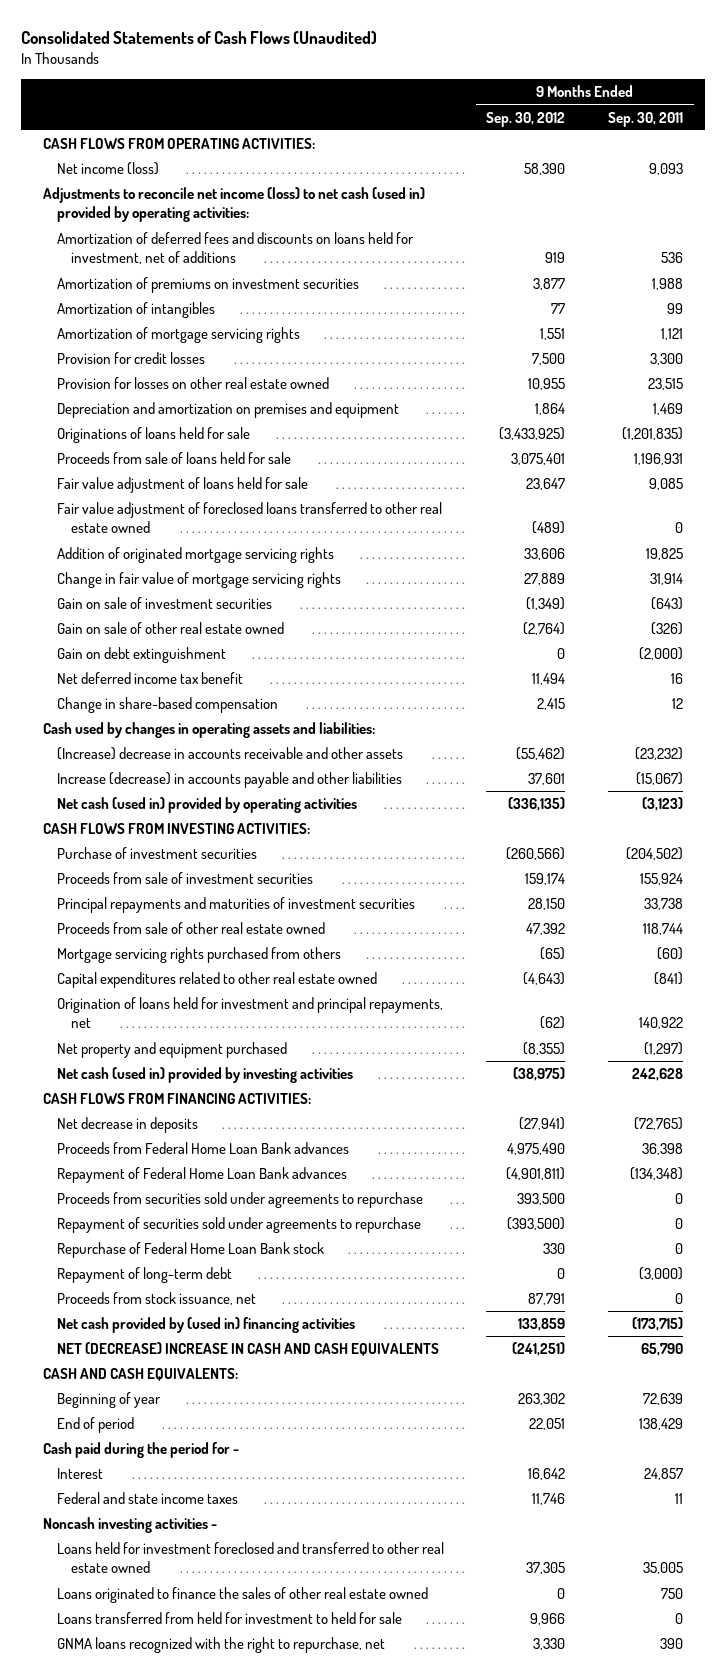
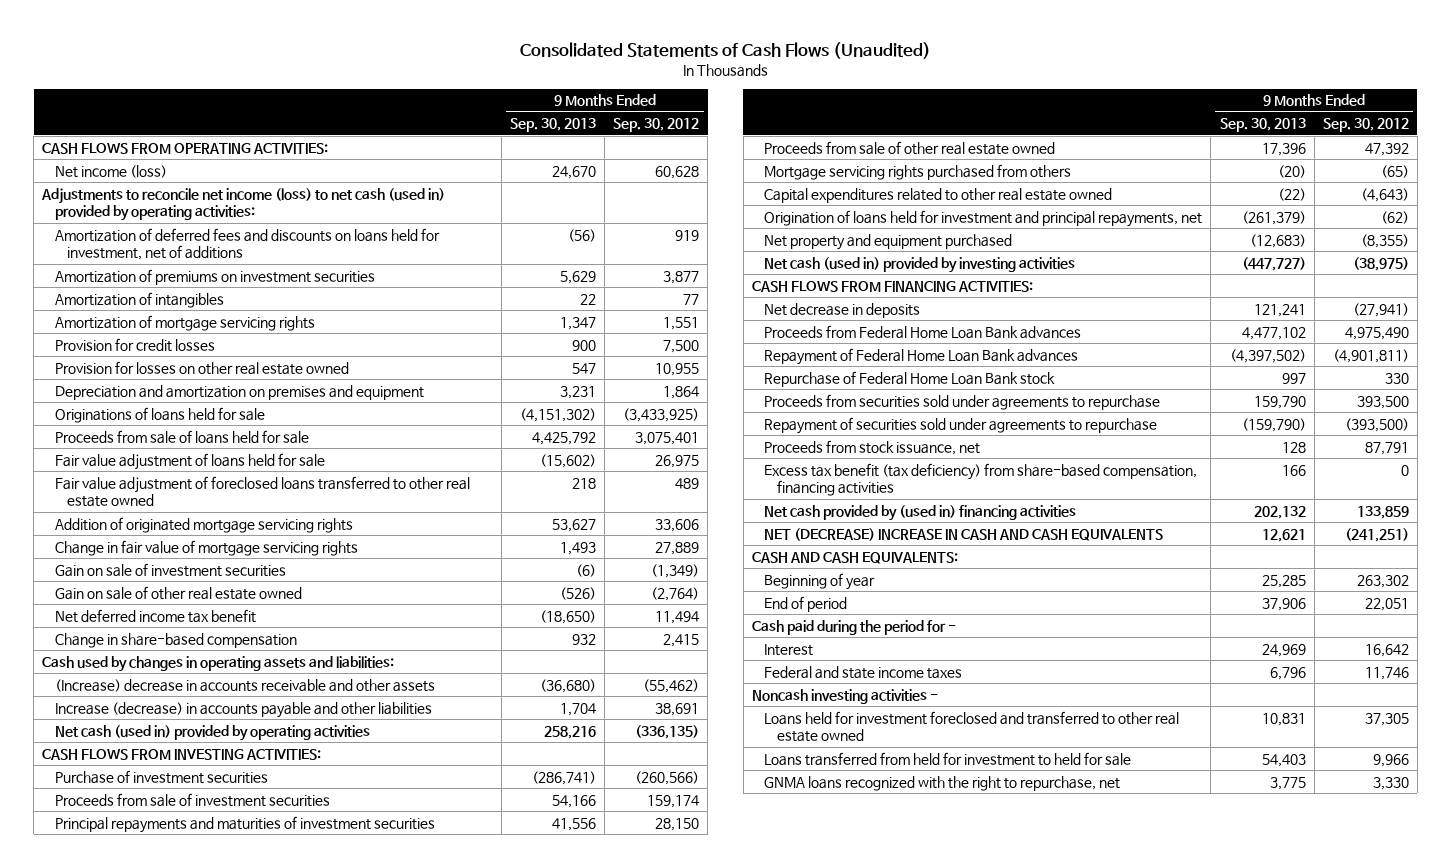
- | 9 Months Ended Sep. 30, 2012 | 9 Months Ended Sep. 30, 2011
+ | 9 Months Ended Sep. 30, 2013 | 9 Months Ended Sep. 30, 2012
- Net income (loss) | 58,390 | 9,093
+ Net income (loss) | 24,670 | 60,628
- Fair value adjustment of loans held for sale | 23,647 | 9,085
- Fair value adjustment of foreclosed loans transferred to other real estate owned | (489) | 0
+ Fair value adjustment of loans held for sale | (15,602) | 26,975
+ Fair value adjustment of foreclosed loans transferred to other real estate owned | 218 | 489
- Gain on debt extinguishment | 0 | (2,000)
- Increase (decrease) in accounts payable and other liabilities | 37,601 | (15,067)
+ Increase (decrease) in accounts payable and other liabilities | 1,704 | 38,691
moved up: Repurchase of Federal Home Loan Bank stock | 997 | 330
- Repayment of long-term debt | 0 | (3,000)
+ Excess tax benefit (tax deficiency) from share-based compensation, financing activities | 166 | 0
- Loans originated to finance the sales of other real estate owned | 0 | 750

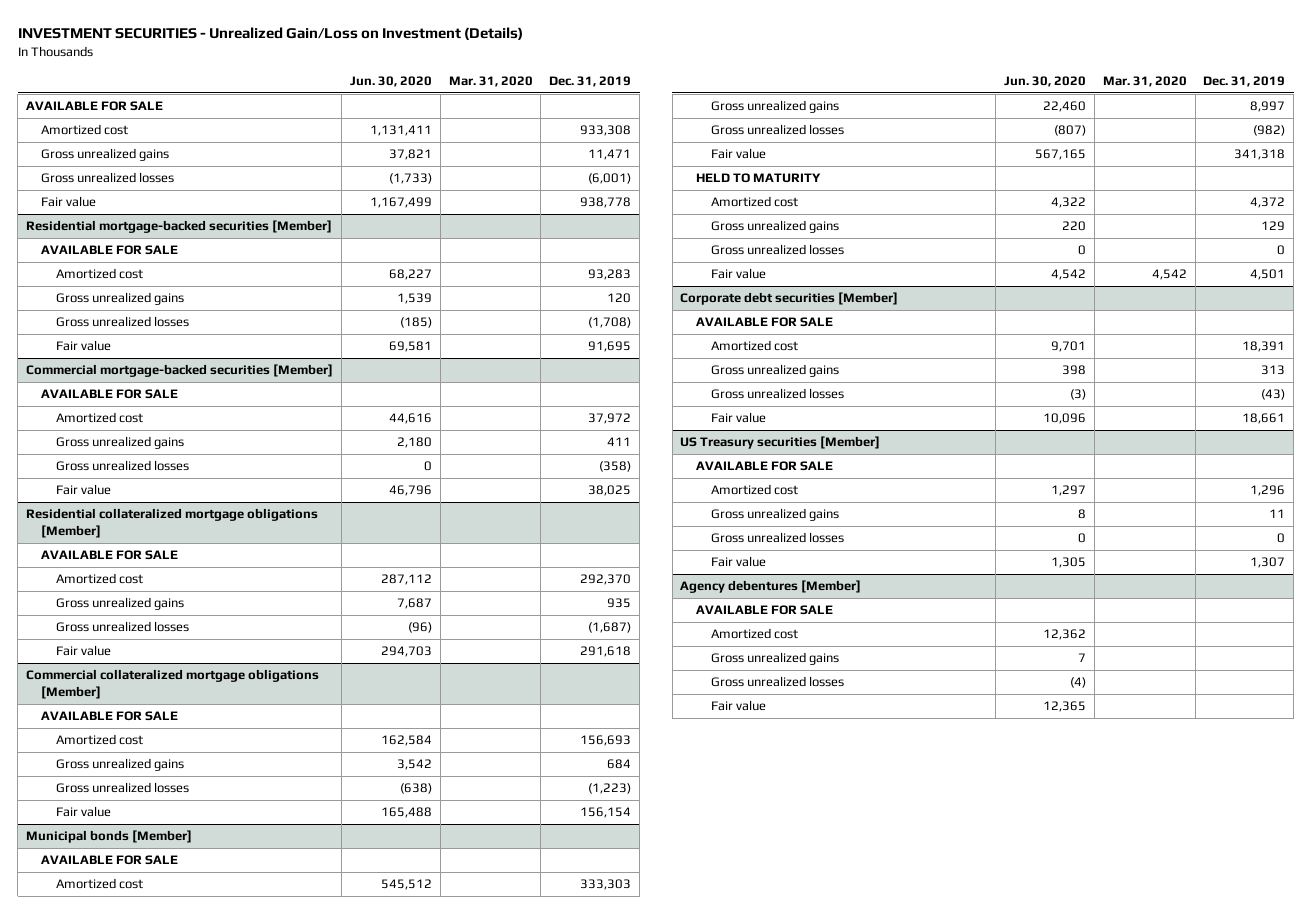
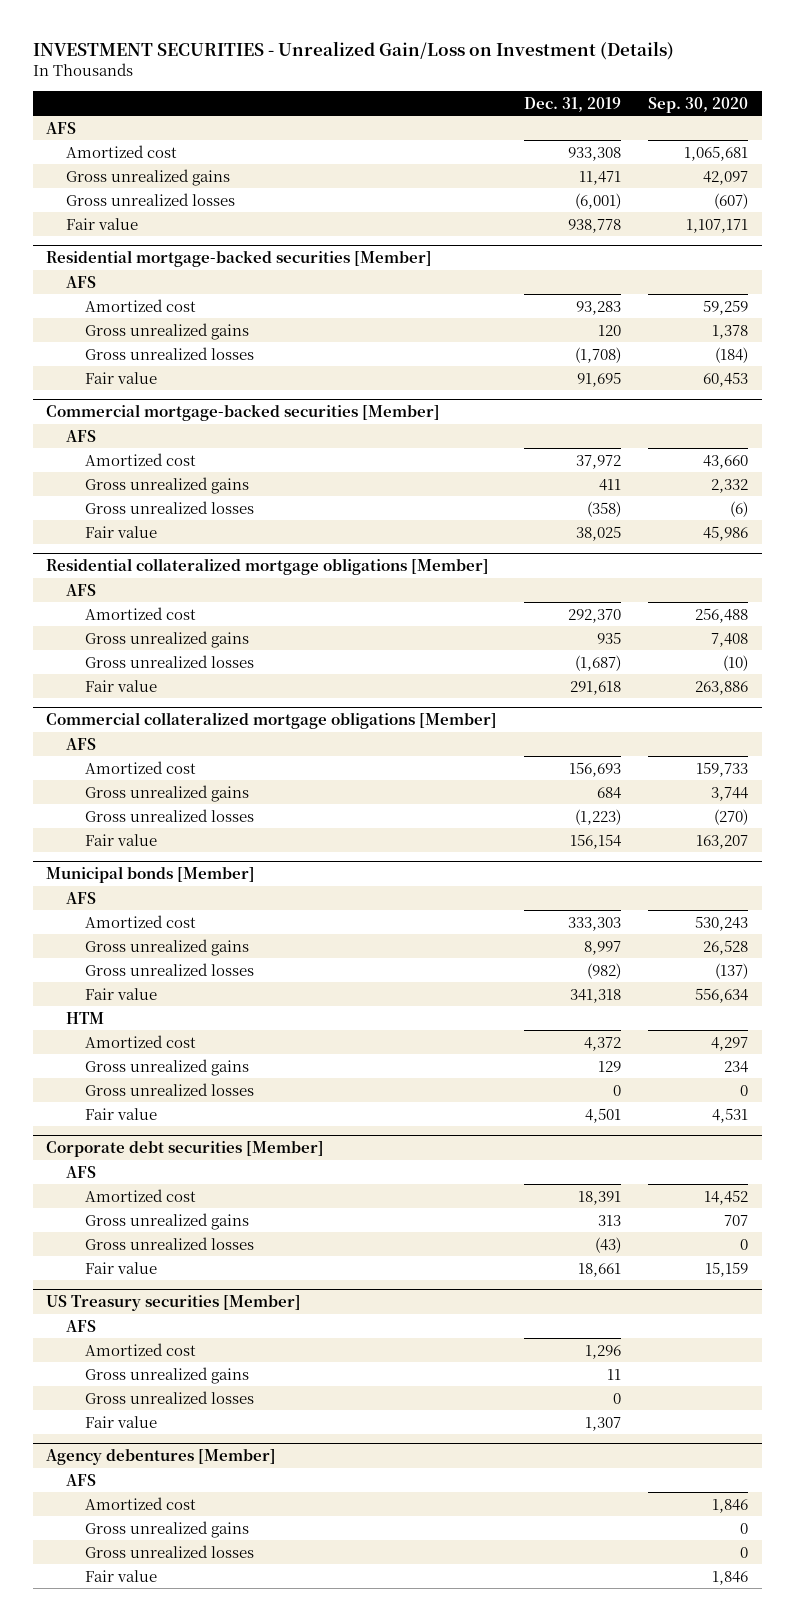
- | Jun. 30, 2020 | Mar. 31, 2020 | Dec. 31, 2019
+ | Dec. 31, 2019 | Sep. 30, 2020
- AVAILABLE FOR SALE
+ AFS
@ Residential mortgage-backed securities [Member]
- AVAILABLE FOR SALE
+ AFS
@ Commercial mortgage-backed securities [Member]
- AVAILABLE FOR SALE
+ AFS
@ Residential collateralized mortgage obligations [Member]
- AVAILABLE FOR SALE
+ AFS
@ Commercial collateralized mortgage obligations [Member]
- AVAILABLE FOR SALE
+ AFS
@ Municipal bonds [Member]
- AVAILABLE FOR SALE
+ AFS
- HELD TO MATURITY
+ HTM
@ Corporate debt securities [Member]
- AVAILABLE FOR SALE
+ AFS
@ US Treasury securities [Member]
- AVAILABLE FOR SALE
+ AFS
@ Agency debentures [Member]
- AVAILABLE FOR SALE
+ AFS

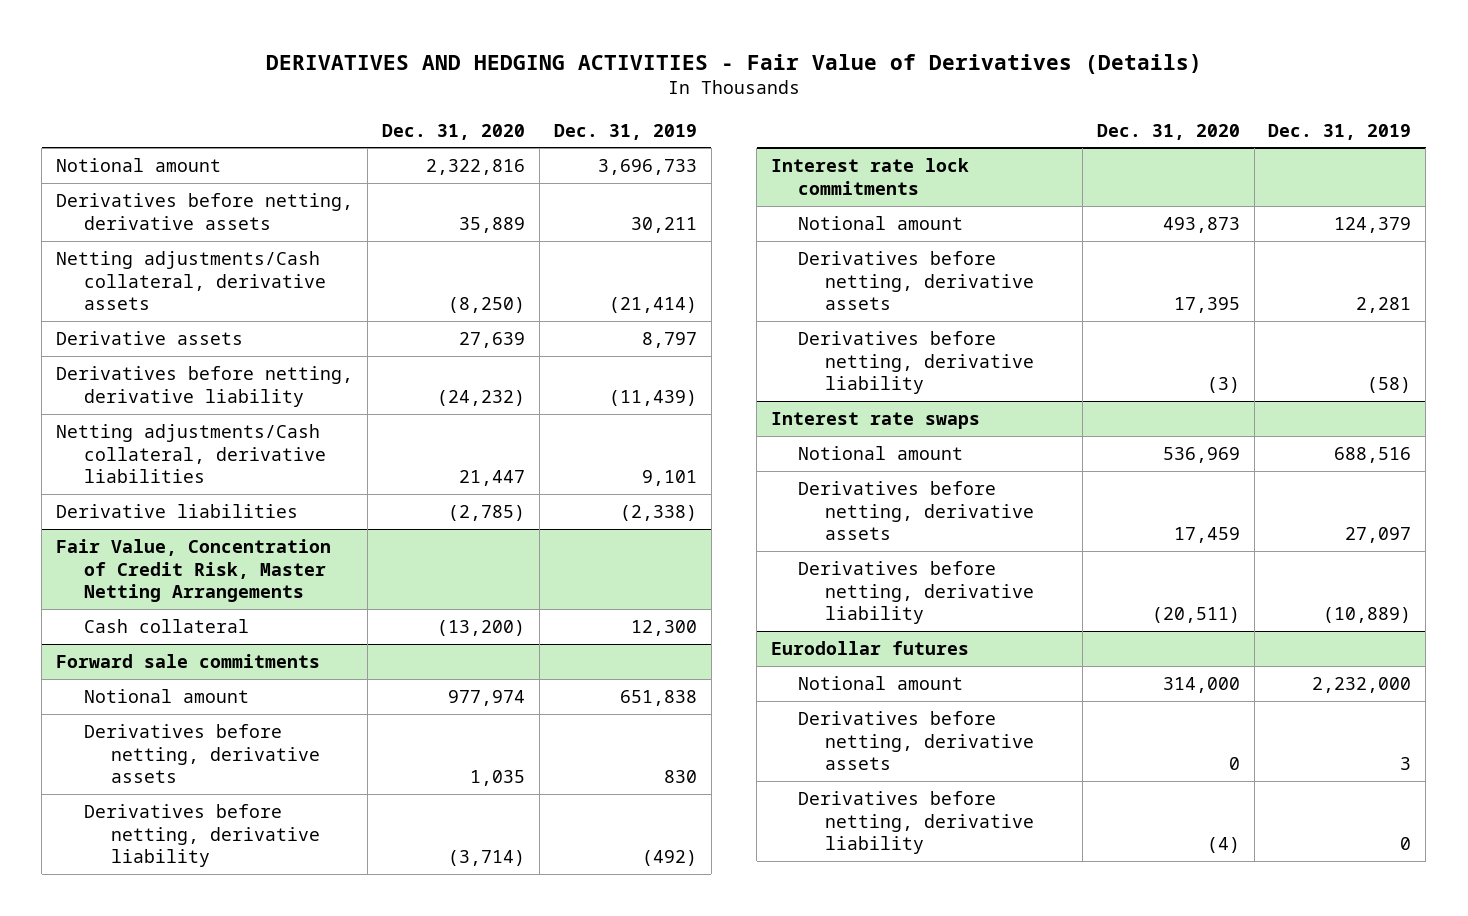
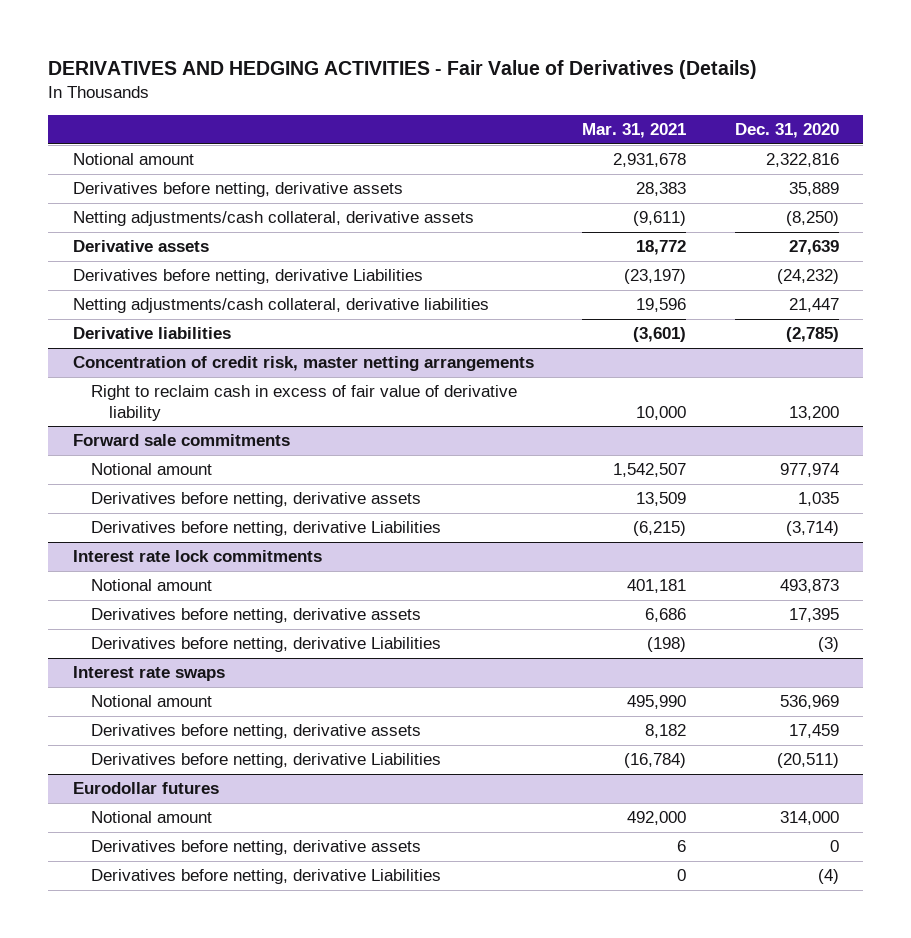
- | Dec. 31, 2020 | Dec. 31, 2019
+ | Mar. 31, 2021 | Dec. 31, 2020
- Netting adjustments/Cash collateral, derivative assets | (8,250) | (21,414)
+ Netting adjustments/cash collateral, derivative assets | (9,611) | (8,250)
- Derivatives before netting, derivative liability | (24,232) | (11,439)
- Netting adjustments/Cash collateral, derivative liabilities | 21,447 | 9,101
+ Derivatives before netting, derivative Liabilities | (23,197) | (24,232)
+ Netting adjustments/cash collateral, derivative liabilities | 19,596 | 21,447
- Fair Value, Concentration of Credit Risk, Master Netting Arrangements
- Cash collateral | (13,200) | 12,300
+ Concentration of credit risk, master netting arrangements
+ Right to reclaim cash in excess of fair value of derivative liability | 10,000 | 13,200
@ Forward sale commitments
- Derivatives before netting, derivative liability | (3,714) | (492)
+ Derivatives before netting, derivative Liabilities | (6,215) | (3,714)
@ Interest rate lock commitments
- Derivatives before netting, derivative liability | (3) | (58)
+ Derivatives before netting, derivative Liabilities | (198) | (3)
@ Interest rate swaps
- Derivatives before netting, derivative liability | (20,511) | (10,889)
+ Derivatives before netting, derivative Liabilities | (16,784) | (20,511)
@ Eurodollar futures
- Derivatives before netting, derivative liability | (4) | 0
+ Derivatives before netting, derivative Liabilities | 0 | (4)

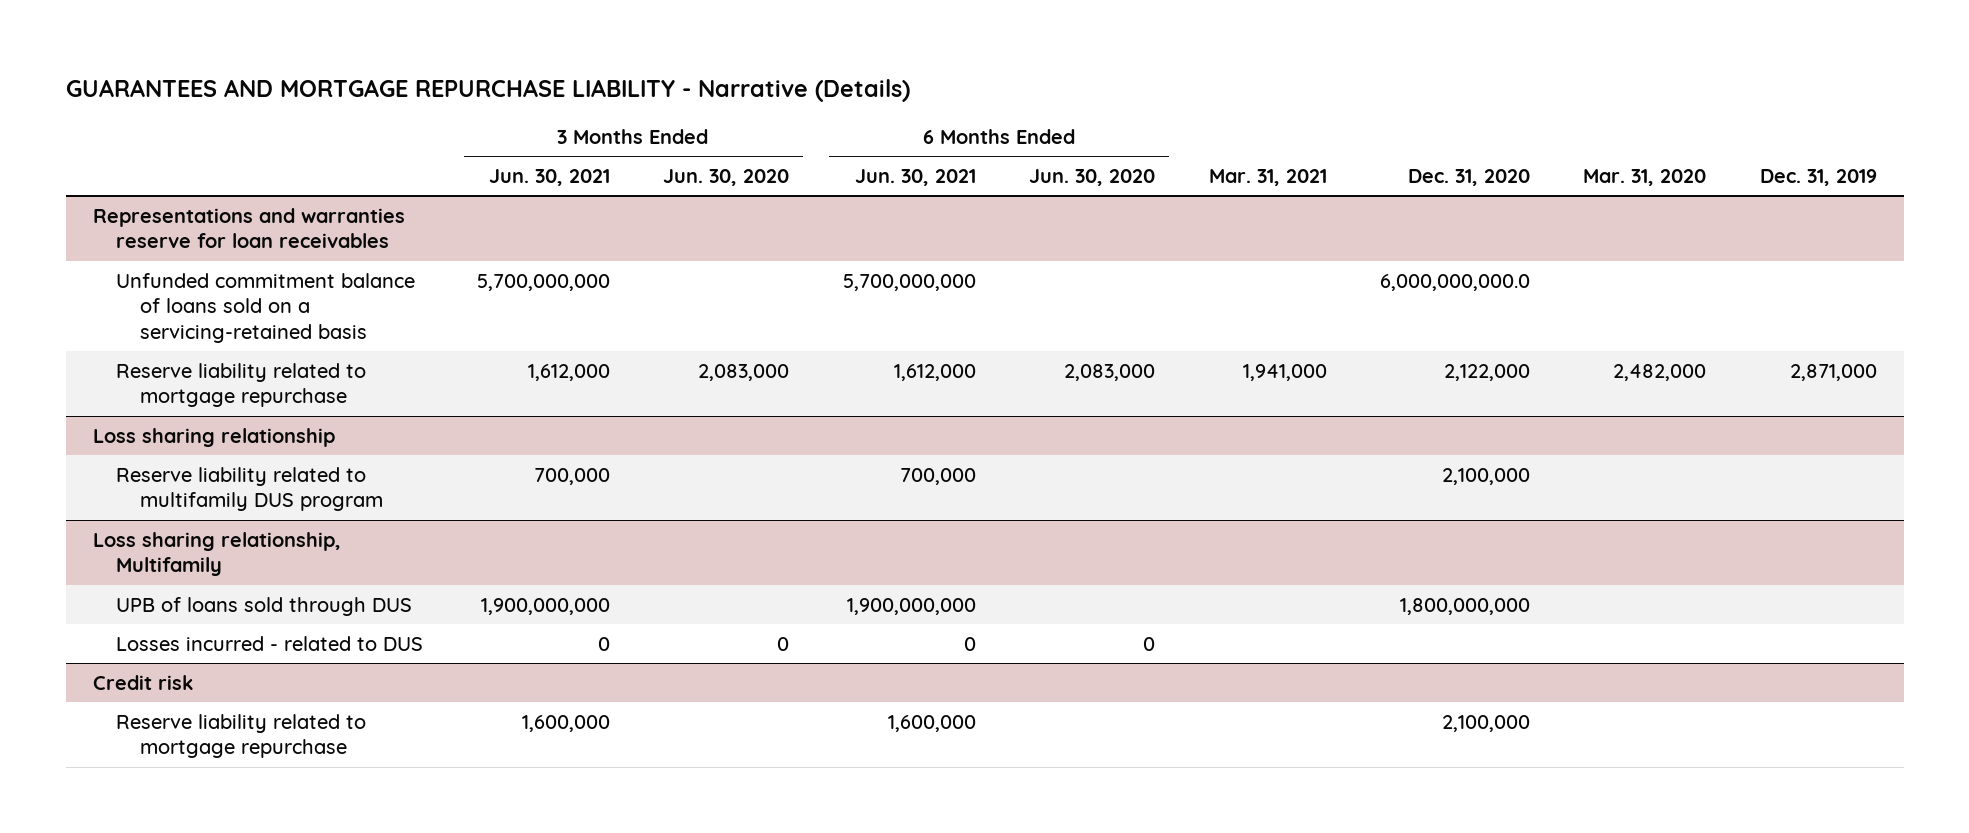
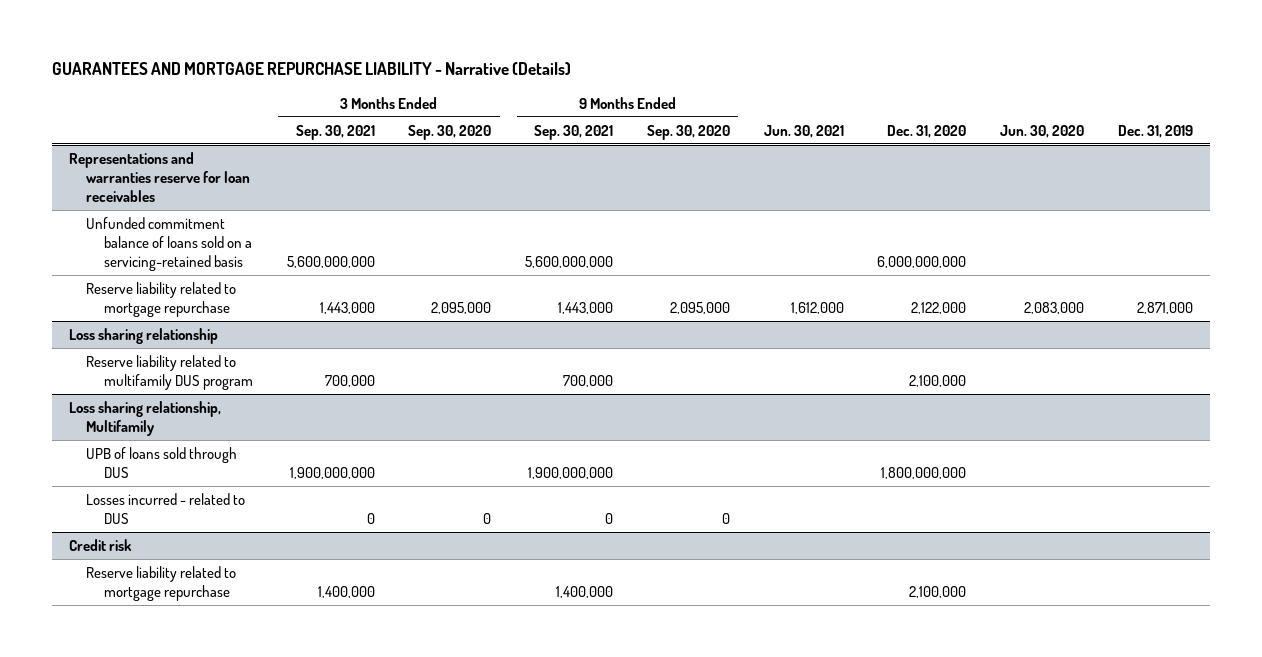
- | 3 Months Ended Jun. 30, 2021 | 3 Months Ended Jun. 30, 2020 | 6 Months Ended Jun. 30, 2021 | 6 Months Ended Jun. 30, 2020 | Mar. 31, 2021 | Dec. 31, 2020 | Mar. 31, 2020 | Dec. 31, 2019
+ | 3 Months Ended Sep. 30, 2021 | 3 Months Ended Sep. 30, 2020 | 9 Months Ended Sep. 30, 2021 | 9 Months Ended Sep. 30, 2020 | Jun. 30, 2021 | Dec. 31, 2020 | Jun. 30, 2020 | Dec. 31, 2019
@ Representations and warranties reserve for loan receivables
- Unfunded commitment balance of loans sold on a servicing-retained basis | 5,700,000,000 | | 5,700,000,000 | | | 6,000,000,000.0 | |
+ Unfunded commitment balance of loans sold on a servicing-retained basis | 5,600,000,000 | | 5,600,000,000 | | | 6,000,000,000 | |

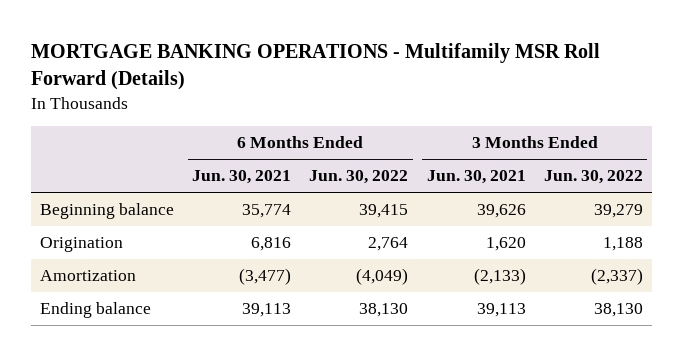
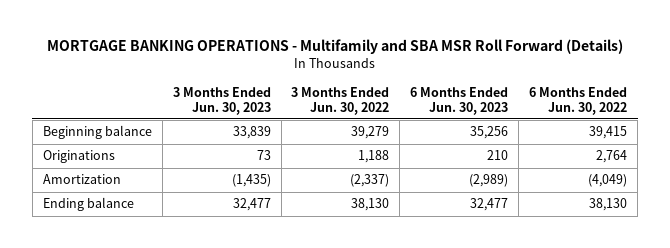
- MORTGAGE BANKING OPERATIONS - Multifamily MSR Roll Forward (Details)
+ MORTGAGE BANKING OPERATIONS - Multifamily and SBA MSR Roll Forward (Details)
- | 6 Months Ended Jun. 30, 2021 | 6 Months Ended Jun. 30, 2022 | 3 Months Ended Jun. 30, 2021 | 3 Months Ended Jun. 30, 2022
+ | 3 Months Ended Jun. 30, 2023 | 3 Months Ended Jun. 30, 2022 | 6 Months Ended Jun. 30, 2023 | 6 Months Ended Jun. 30, 2022
- Origination | 6,816 | 2,764 | 1,620 | 1,188
+ Originations | 73 | 1,188 | 210 | 2,764

